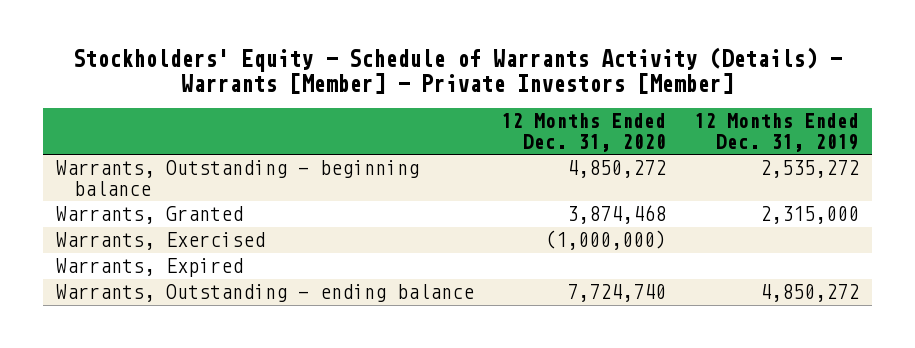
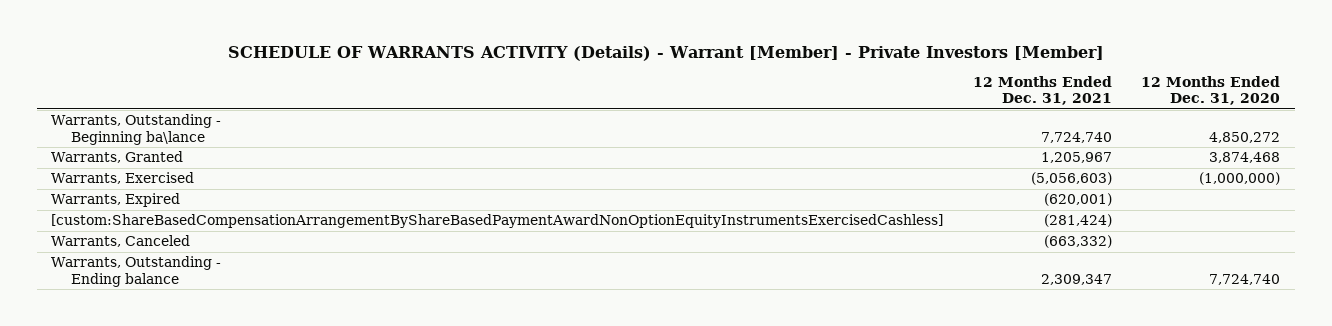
- Stockholders' Equity - Schedule of Warrants Activity (Details) - Warrants [Member] - Private Investors [Member]
+ SCHEDULE OF WARRANTS ACTIVITY (Details) - Warrant [Member] - Private Investors [Member]
- | 12 Months Ended Dec. 31, 2020 | 12 Months Ended Dec. 31, 2019
+ | 12 Months Ended Dec. 31, 2021 | 12 Months Ended Dec. 31, 2020
- Warrants, Outstanding - beginning balance | 4,850,272 | 2,535,272
+ Warrants, Outstanding - Beginning ba\lance | 7,724,740 | 4,850,272
- Warrants, Outstanding - ending balance | 7,724,740 | 4,850,272
+ [custom:ShareBasedCompensationArrangementByShareBasedPaymentAwardNonOptionEquityInstrumentsExercisedCashless] | (281,424) |
+ Warrants, Canceled | (663,332) |
+ Warrants, Outstanding - Ending balance | 2,309,347 | 7,724,740

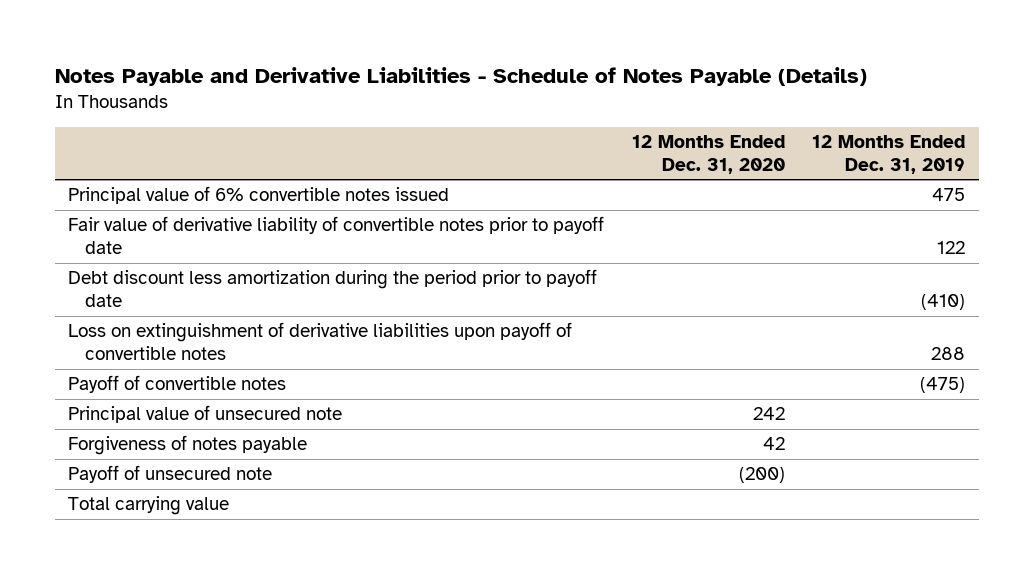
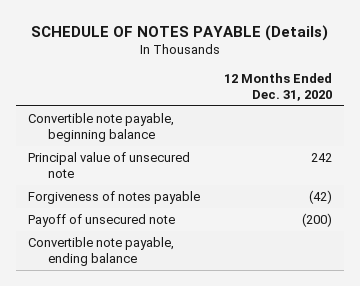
- Notes Payable and Derivative Liabilities - Schedule of Notes Payable (Details)
+ SCHEDULE OF NOTES PAYABLE (Details)
- | 12 Months Ended Dec. 31, 2020 | 12 Months Ended Dec. 31, 2019
+ | 12 Months Ended Dec. 31, 2020
- Principal value of 6% convertible notes issued | | 475
- Fair value of derivative liability of convertible notes prior to payoff date | | 122
- Debt discount less amortization during the period prior to payoff date | | (410)
- Loss on extinguishment of derivative liabilities upon payoff of convertible notes | | 288
- Payoff of convertible notes | | (475)
+ Convertible note payable, beginning balance
- Forgiveness of notes payable | 42 |
+ Forgiveness of notes payable | (42)
- Total carrying value
+ Convertible note payable, ending balance

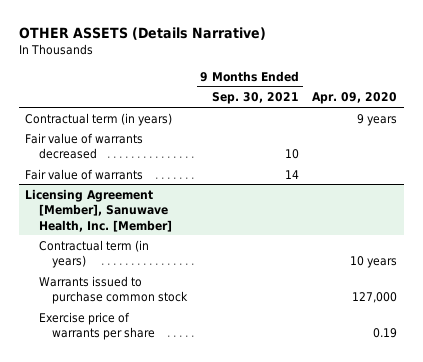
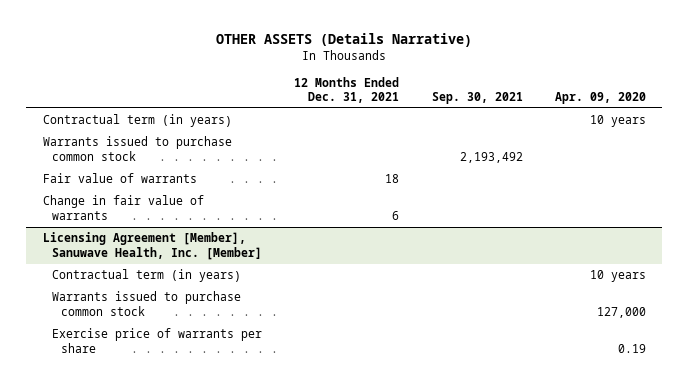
- | 9 Months Ended Sep. 30, 2021 | Apr. 09, 2020
+ | 12 Months Ended Dec. 31, 2021 | Sep. 30, 2021 | Apr. 09, 2020
- Contractual term (in years) | | 9 years
- Fair value of warrants decreased | 10 |
+ Contractual term (in years) | | | 10 years
+ Warrants issued to purchase common stock | | 2,193,492 |
+ Change in fair value of warrants | 6 | |

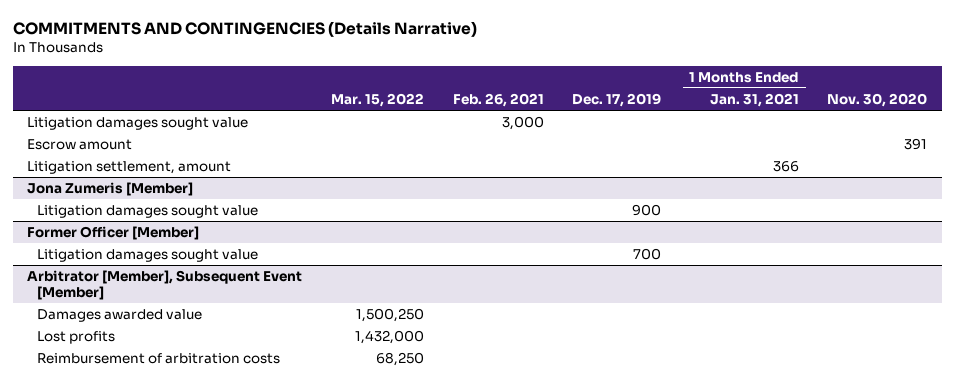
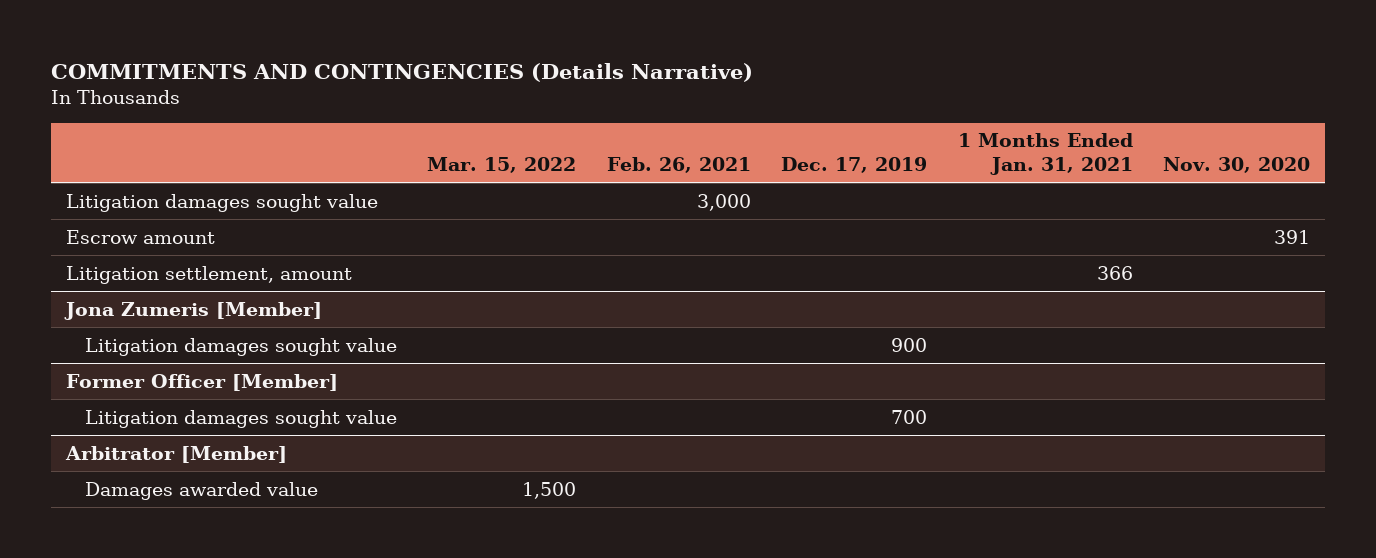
- Arbitrator [Member], Subsequent Event [Member]
- Damages awarded value | 1,500,250 | | | |
- Lost profits | 1,432,000 | | | |
- Reimbursement of arbitration costs | 68,250 | | | |
+ Arbitrator [Member]
+ Damages awarded value | 1,500 | | | |

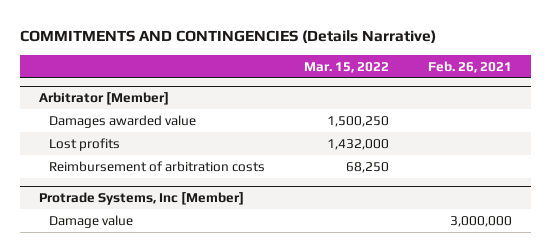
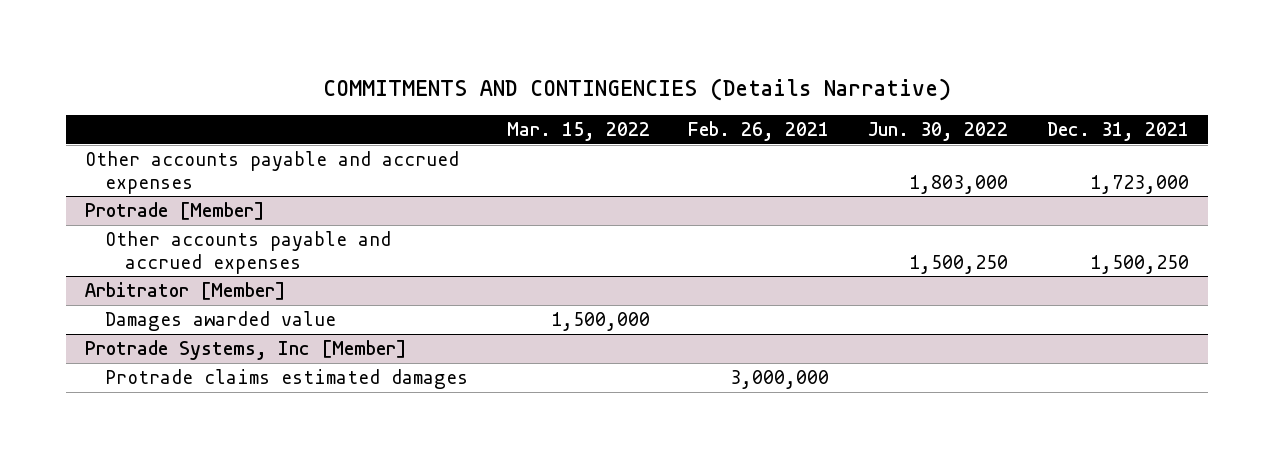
- | Mar. 15, 2022 | Feb. 26, 2021
+ | Mar. 15, 2022 | Feb. 26, 2021 | Jun. 30, 2022 | Dec. 31, 2021
+ Other accounts payable and accrued expenses | | | 1,803,000 | 1,723,000
+ Protrade [Member]
+ Other accounts payable and accrued expenses | | | 1,500,250 | 1,500,250
@ Arbitrator [Member]
- Damages awarded value | 1,500,250 |
- Lost profits | 1,432,000 |
- Reimbursement of arbitration costs | 68,250 |
+ Damages awarded value | 1,500,000 | | |
@ Protrade Systems, Inc [Member]
- Damage value | | 3,000,000
+ Protrade claims estimated damages | | 3,000,000 | |

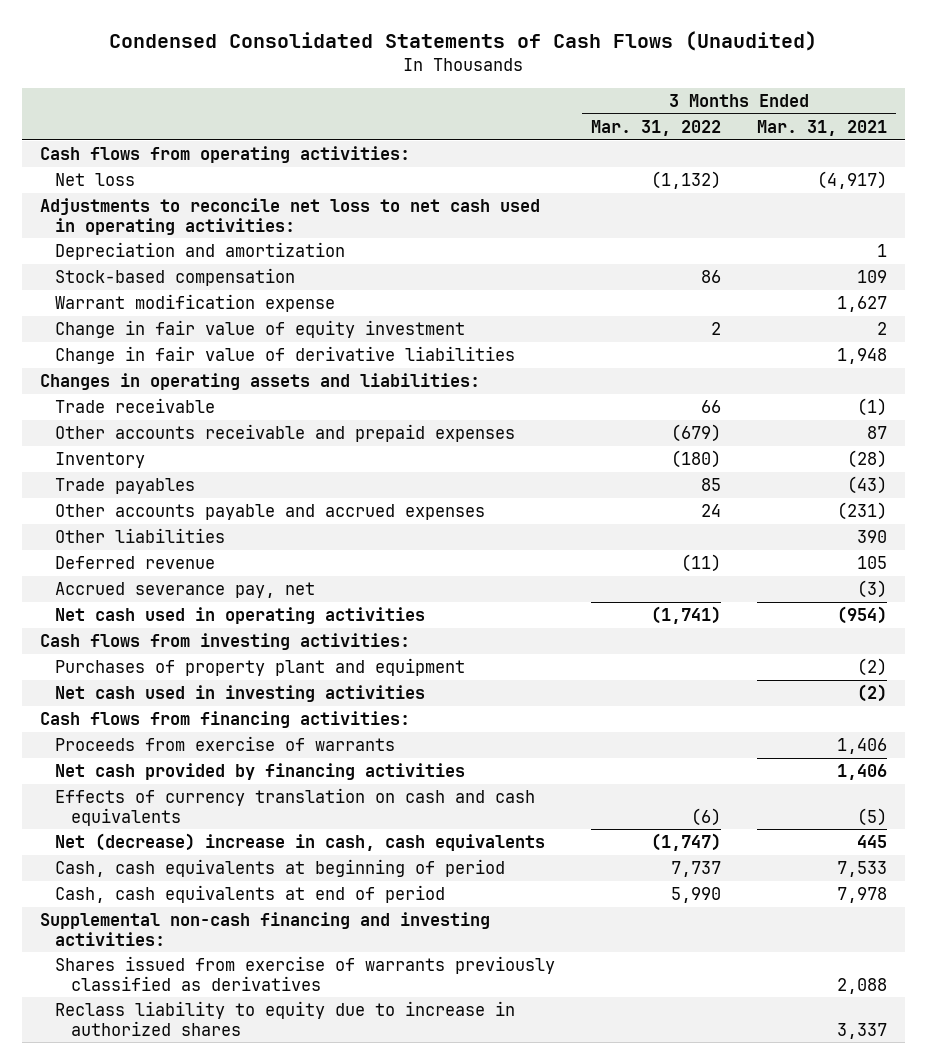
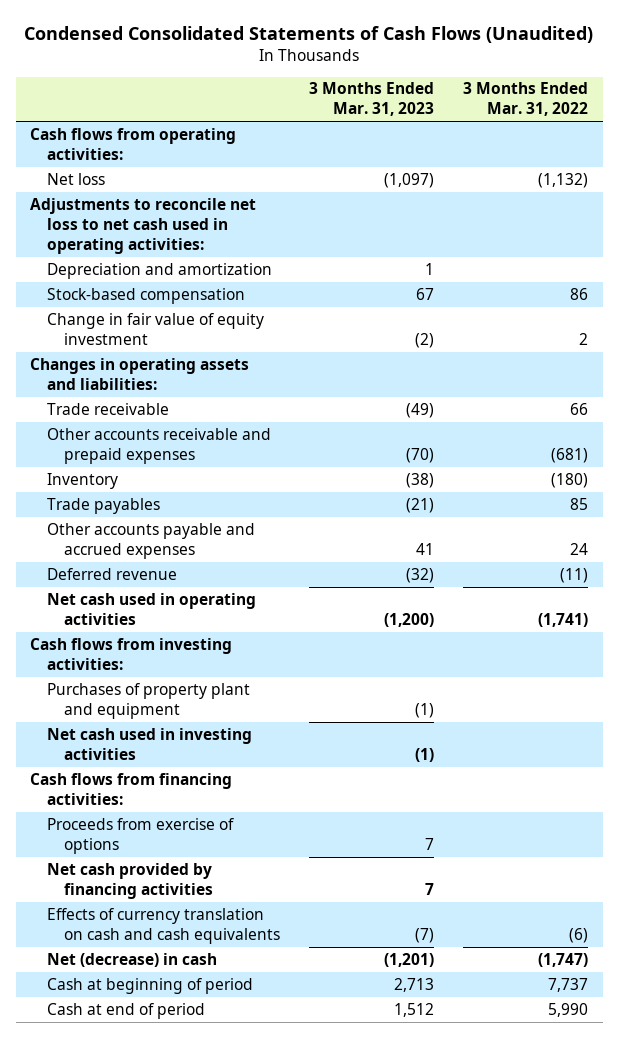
- | 3 Months Ended Mar. 31, 2022 | 3 Months Ended Mar. 31, 2021
+ | 3 Months Ended Mar. 31, 2023 | 3 Months Ended Mar. 31, 2022
- Warrant modification expense | | 1,627
- Change in fair value of derivative liabilities | | 1,948
- Other accounts receivable and prepaid expenses | (679) | 87
+ Other accounts receivable and prepaid expenses | (70) | (681)
- Other liabilities | | 390
- Accrued severance pay, net | | (3)
- Proceeds from exercise of warrants | | 1,406
+ Proceeds from exercise of options | 7 |
- Net (decrease) increase in cash, cash equivalents | (1,747) | 445
- Cash, cash equivalents at beginning of period | 7,737 | 7,533
- Cash, cash equivalents at end of period | 5,990 | 7,978
- Supplemental non-cash financing and investing activities:
- Shares issued from exercise of warrants previously classified as derivatives | | 2,088
- Reclass liability to equity due to increase in authorized shares | | 3,337
+ Net (decrease) in cash | (1,201) | (1,747)
+ Cash at beginning of period | 2,713 | 7,737
+ Cash at end of period | 1,512 | 5,990

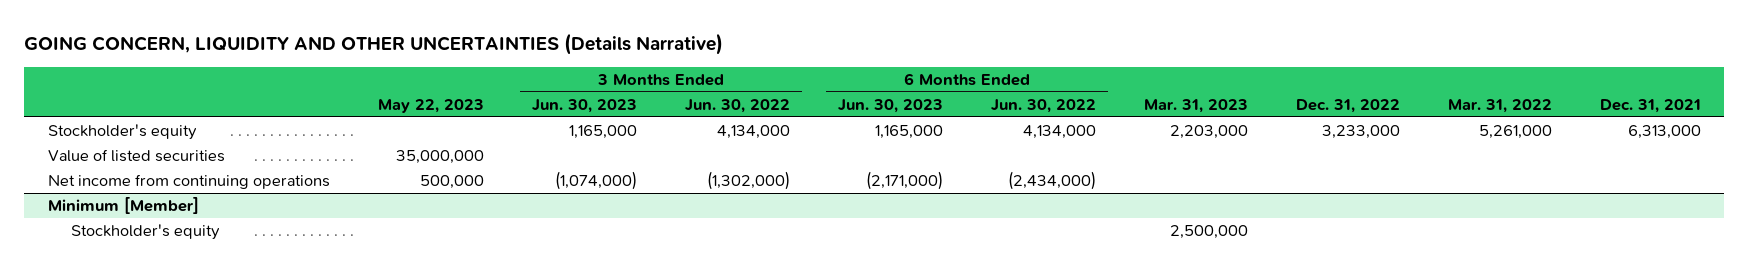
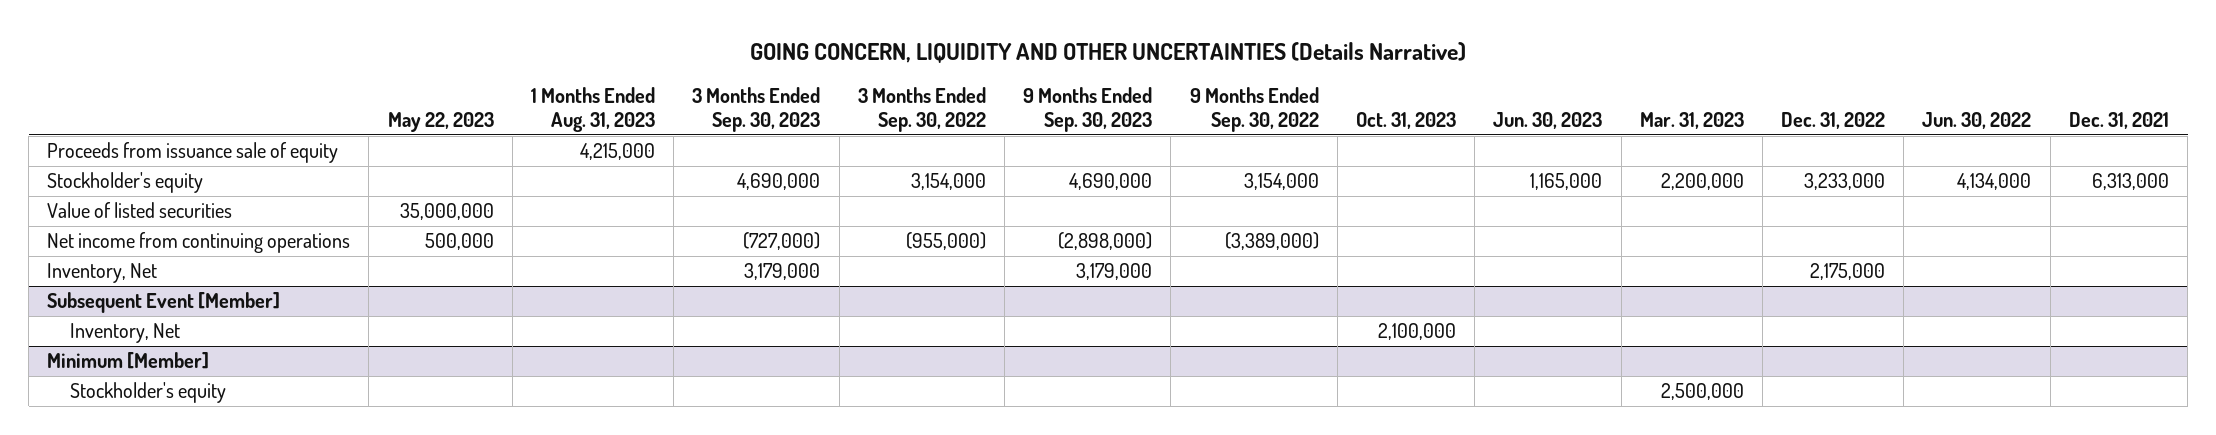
- | May 22, 2023 | 3 Months Ended Jun. 30, 2023 | 3 Months Ended Jun. 30, 2022 | 6 Months Ended Jun. 30, 2023 | 6 Months Ended Jun. 30, 2022 | Mar. 31, 2023 | Dec. 31, 2022 | Mar. 31, 2022 | Dec. 31, 2021
+ | May 22, 2023 | 1 Months Ended Aug. 31, 2023 | 3 Months Ended Sep. 30, 2023 | 3 Months Ended Sep. 30, 2022 | 9 Months Ended Sep. 30, 2023 | 9 Months Ended Sep. 30, 2022 | Oct. 31, 2023 | Jun. 30, 2023 | Mar. 31, 2023 | Dec. 31, 2022 | Jun. 30, 2022 | Dec. 31, 2021
- Stockholder's equity | | 1,165,000 | 4,134,000 | 1,165,000 | 4,134,000 | 2,203,000 | 3,233,000 | 5,261,000 | 6,313,000
+ Proceeds from issuance sale of equity | | 4,215,000 | | | | | | | | | |
+ Stockholder's equity | | | 4,690,000 | 3,154,000 | 4,690,000 | 3,154,000 | | 1,165,000 | 2,200,000 | 3,233,000 | 4,134,000 | 6,313,000
+ Inventory, Net | | | 3,179,000 | | 3,179,000 | | | | | 2,175,000 | |
+ Subsequent Event [Member]
+ Inventory, Net | | | | | | | 2,100,000 | | | | |

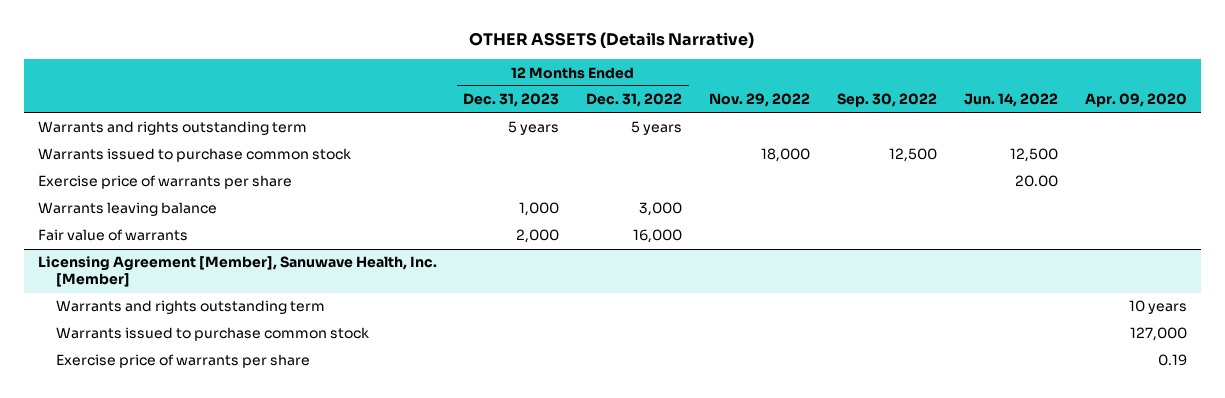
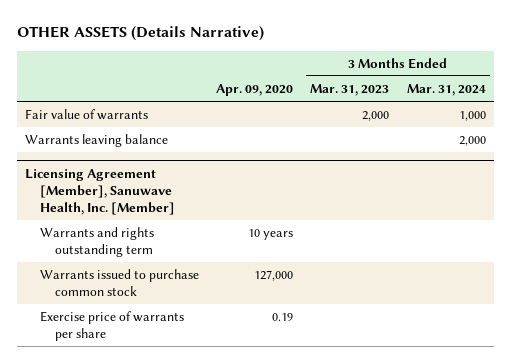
- | 12 Months Ended Dec. 31, 2023 | 12 Months Ended Dec. 31, 2022 | Nov. 29, 2022 | Sep. 30, 2022 | Jun. 14, 2022 | Apr. 09, 2020
+ | Apr. 09, 2020 | 3 Months Ended Mar. 31, 2023 | 3 Months Ended Mar. 31, 2024
- Warrants and rights outstanding term | 5 years | 5 years | | | |
- Warrants issued to purchase common stock | | | 18,000 | 12,500 | 12,500 |
- Exercise price of warrants per share | | | | | 20.00 |
moved down: Warrants leaving balance | | | 2,000

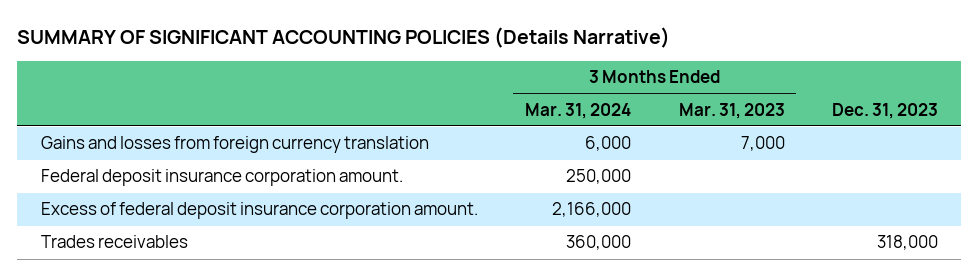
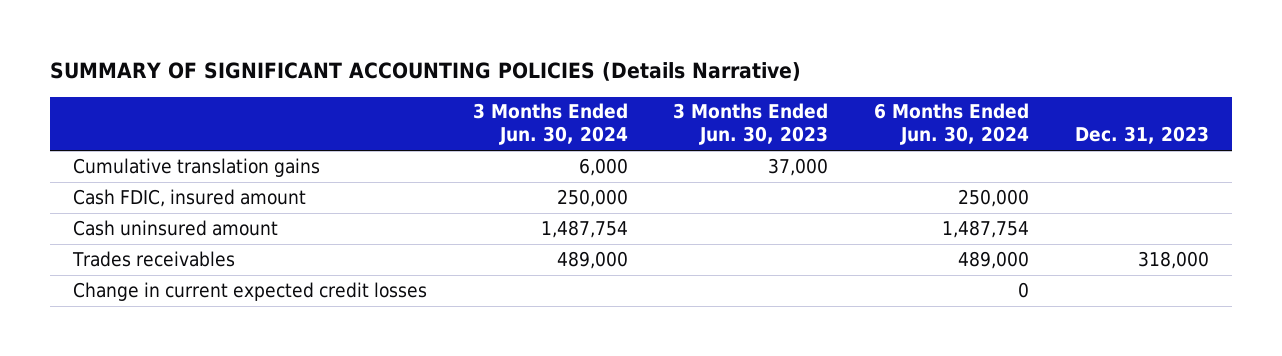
- | 3 Months Ended Mar. 31, 2024 | 3 Months Ended Mar. 31, 2023 | Dec. 31, 2023
+ | 3 Months Ended Jun. 30, 2024 | 3 Months Ended Jun. 30, 2023 | 6 Months Ended Jun. 30, 2024 | Dec. 31, 2023
- Gains and losses from foreign currency translation | 6,000 | 7,000 |
- Federal deposit insurance corporation amount. | 250,000 | |
- Excess of federal deposit insurance corporation amount. | 2,166,000 | |
+ Cumulative translation gains | 6,000 | 37,000 | |
+ Cash FDIC, insured amount | 250,000 | | 250,000 |
+ Cash uninsured amount | 1,487,754 | | 1,487,754 |
+ Change in current expected credit losses | | | 0 |

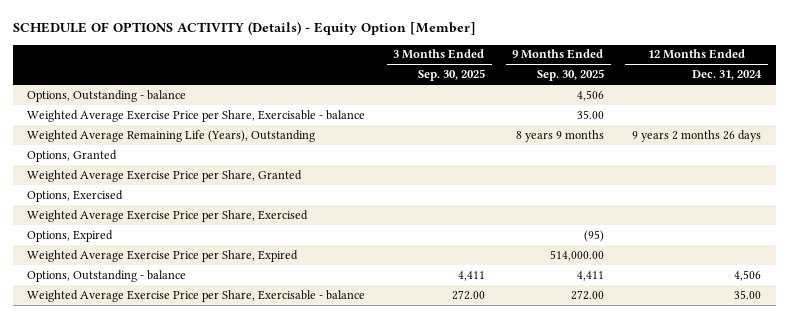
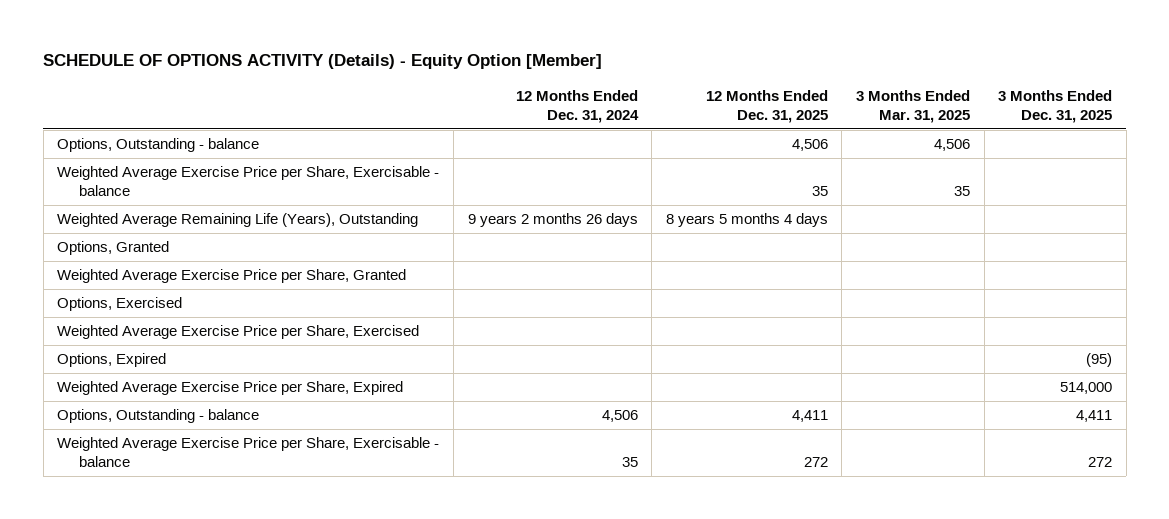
- | 3 Months Ended Sep. 30, 2025 | 9 Months Ended Sep. 30, 2025 | 12 Months Ended Dec. 31, 2024
+ | 12 Months Ended Dec. 31, 2024 | 12 Months Ended Dec. 31, 2025 | 3 Months Ended Mar. 31, 2025 | 3 Months Ended Dec. 31, 2025
- Weighted Average Exercise Price per Share, Exercisable - balance | 272.00 | 272.00 | 35.00
+ Weighted Average Exercise Price per Share, Exercisable - balance | 35 | 272 | | 272

